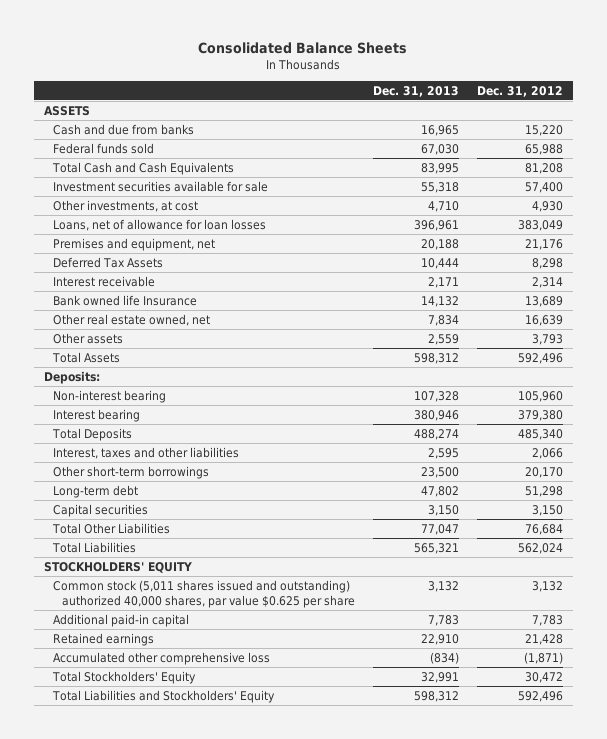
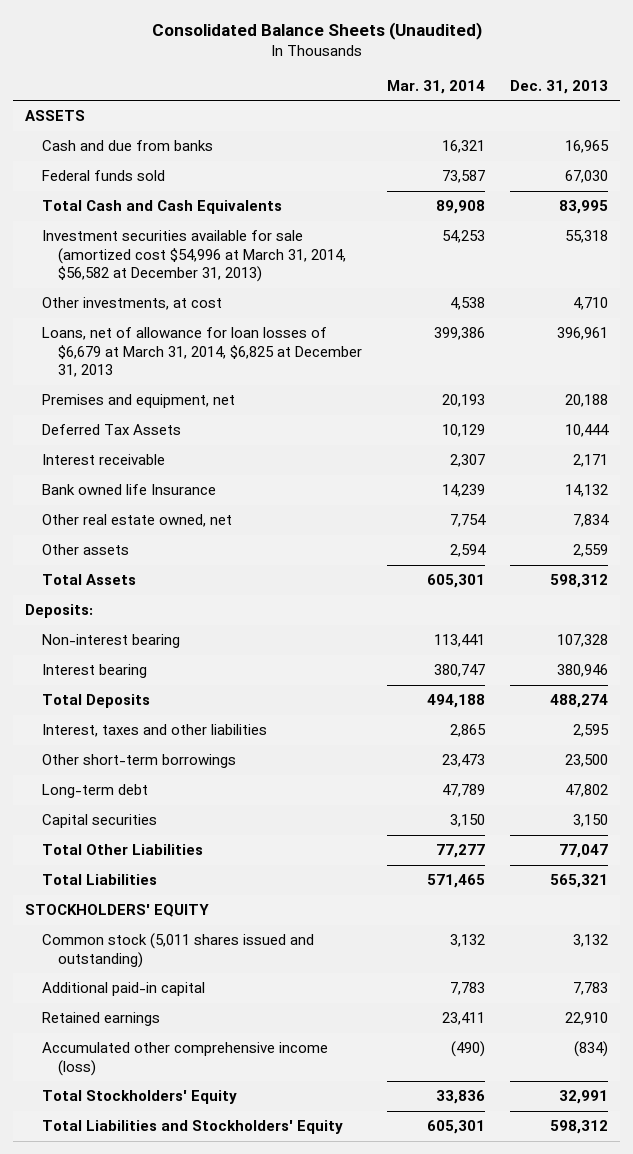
- Consolidated Balance Sheets
+ Consolidated Balance Sheets (Unaudited)
- | Dec. 31, 2013 | Dec. 31, 2012
+ | Mar. 31, 2014 | Dec. 31, 2013
- Investment securities available for sale | 55,318 | 57,400
+ Investment securities available for sale (amortized cost $54,996 at March 31, 2014, $56,582 at December 31, 2013) | 54,253 | 55,318
- Loans, net of allowance for loan losses | 396,961 | 383,049
+ Loans, net of allowance for loan losses of $6,679 at March 31, 2014, $6,825 at December 31, 2013 | 399,386 | 396,961
- Common stock (5,011 shares issued and outstanding) authorized 40,000 shares, par value $0.625 per share | 3,132 | 3,132
+ Common stock (5,011 shares issued and outstanding) | 3,132 | 3,132
- Accumulated other comprehensive loss | (834) | (1,871)
+ Accumulated other comprehensive income (loss) | (490) | (834)

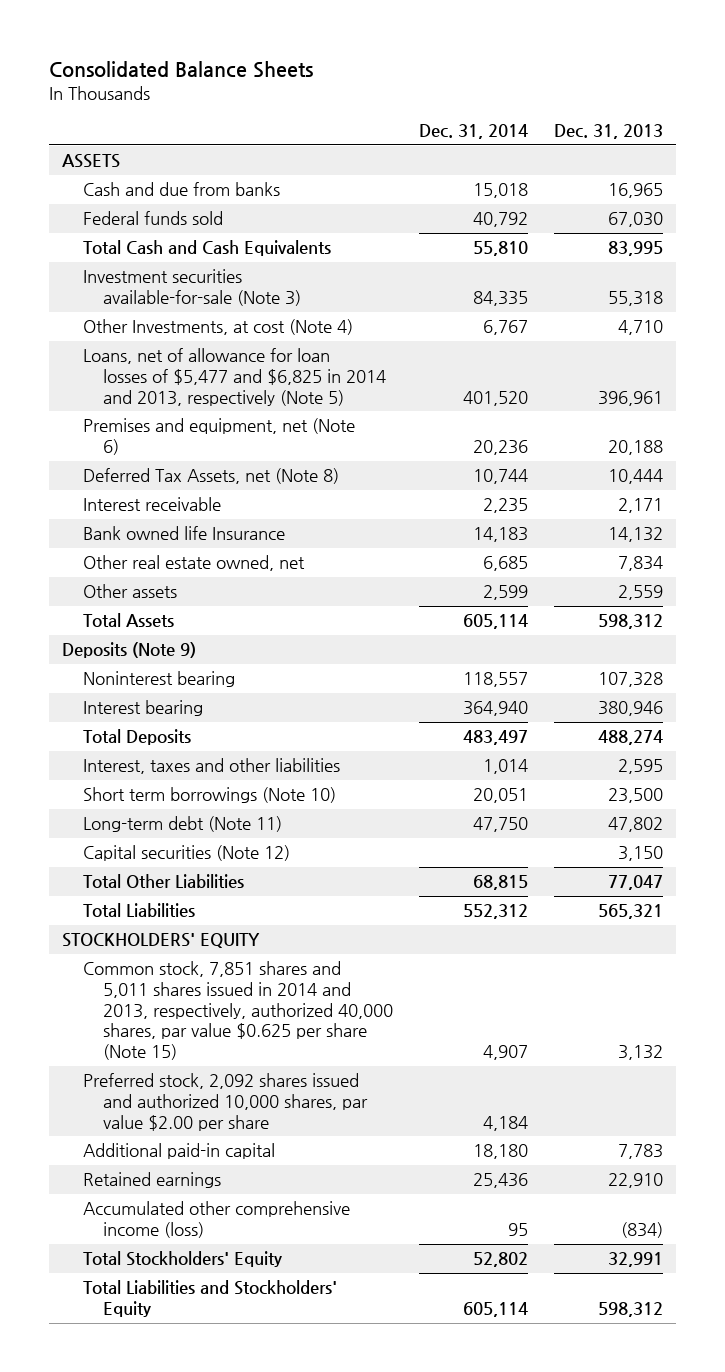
- Consolidated Balance Sheets (Unaudited)
+ Consolidated Balance Sheets
- | Mar. 31, 2014 | Dec. 31, 2013
+ | Dec. 31, 2014 | Dec. 31, 2013
- Investment securities available for sale (amortized cost $54,996 at March 31, 2014, $56,582 at December 31, 2013) | 54,253 | 55,318
- Other investments, at cost | 4,538 | 4,710
- Loans, net of allowance for loan losses of $6,679 at March 31, 2014, $6,825 at December 31, 2013 | 399,386 | 396,961
- Premises and equipment, net | 20,193 | 20,188
- Deferred Tax Assets | 10,129 | 10,444
+ Investment securities available-for-sale (Note 3) | 84,335 | 55,318
+ Other Investments, at cost (Note 4) | 6,767 | 4,710
+ Loans, net of allowance for loan losses of $5,477 and $6,825 in 2014 and 2013, respectively (Note 5) | 401,520 | 396,961
+ Premises and equipment, net (Note 6) | 20,236 | 20,188
+ Deferred Tax Assets, net (Note 8) | 10,744 | 10,444
- Deposits:
- Non-interest bearing | 113,441 | 107,328
+ Deposits (Note 9)
+ Noninterest bearing | 118,557 | 107,328
- Other short-term borrowings | 23,473 | 23,500
- Long-term debt | 47,789 | 47,802
- Capital securities | 3,150 | 3,150
+ Short term borrowings (Note 10) | 20,051 | 23,500
+ Long-term debt (Note 11) | 47,750 | 47,802
+ Capital securities (Note 12) | | 3,150
- Common stock (5,011 shares issued and outstanding) | 3,132 | 3,132
+ Common stock, 7,851 shares and 5,011 shares issued in 2014 and 2013, respectively, authorized 40,000 shares, par value $0.625 per share (Note 15) | 4,907 | 3,132
+ Preferred stock, 2,092 shares issued and authorized 10,000 shares, par value $2.00 per share | 4,184 |

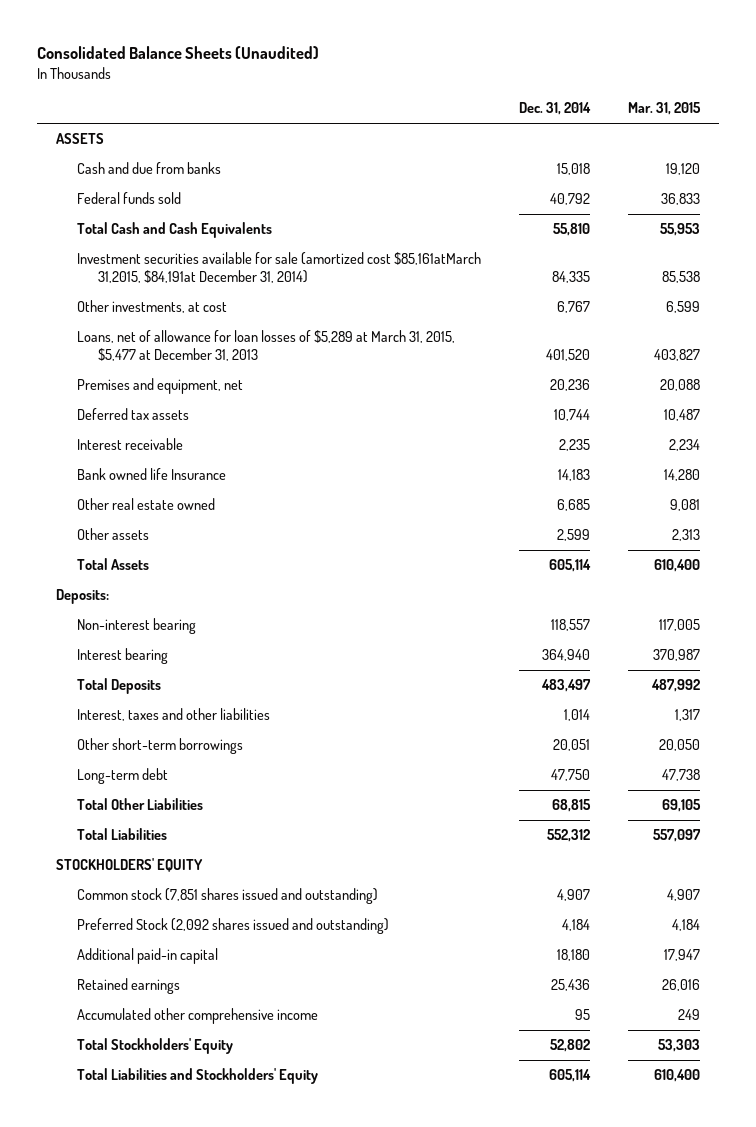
- Consolidated Balance Sheets
+ Consolidated Balance Sheets (Unaudited)
- | Dec. 31, 2014 | Dec. 31, 2013
+ | Dec. 31, 2014 | Mar. 31, 2015
- Investment securities available-for-sale (Note 3) | 84,335 | 55,318
- Other Investments, at cost (Note 4) | 6,767 | 4,710
- Loans, net of allowance for loan losses of $5,477 and $6,825 in 2014 and 2013, respectively (Note 5) | 401,520 | 396,961
- Premises and equipment, net (Note 6) | 20,236 | 20,188
- Deferred Tax Assets, net (Note 8) | 10,744 | 10,444
+ Investment securities available for sale (amortized cost $85,161atMarch 31,2015, $84,191at December 31, 2014) | 84,335 | 85,538
+ Other investments, at cost | 6,767 | 6,599
+ Loans, net of allowance for loan losses of $5,289 at March 31, 2015, $5,477 at December 31, 2013 | 401,520 | 403,827
+ Premises and equipment, net | 20,236 | 20,088
+ Deferred tax assets | 10,744 | 10,487
- Other real estate owned, net | 6,685 | 7,834
+ Other real estate owned | 6,685 | 9,081
- Deposits (Note 9)
- Noninterest bearing | 118,557 | 107,328
+ Deposits:
+ Non-interest bearing | 118,557 | 117,005
- Short term borrowings (Note 10) | 20,051 | 23,500
- Long-term debt (Note 11) | 47,750 | 47,802
- Capital securities (Note 12) | | 3,150
+ Other short-term borrowings | 20,051 | 20,050
+ Long-term debt | 47,750 | 47,738
- Common stock, 7,851 shares and 5,011 shares issued in 2014 and 2013, respectively, authorized 40,000 shares, par value $0.625 per share (Note 15) | 4,907 | 3,132
- Preferred stock, 2,092 shares issued and authorized 10,000 shares, par value $2.00 per share | 4,184 |
+ Common stock (7,851 shares issued and outstanding) | 4,907 | 4,907
+ Preferred Stock (2,092 shares issued and outstanding) | 4,184 | 4,184
- Accumulated other comprehensive income (loss) | 95 | (834)
+ Accumulated other comprehensive income | 95 | 249

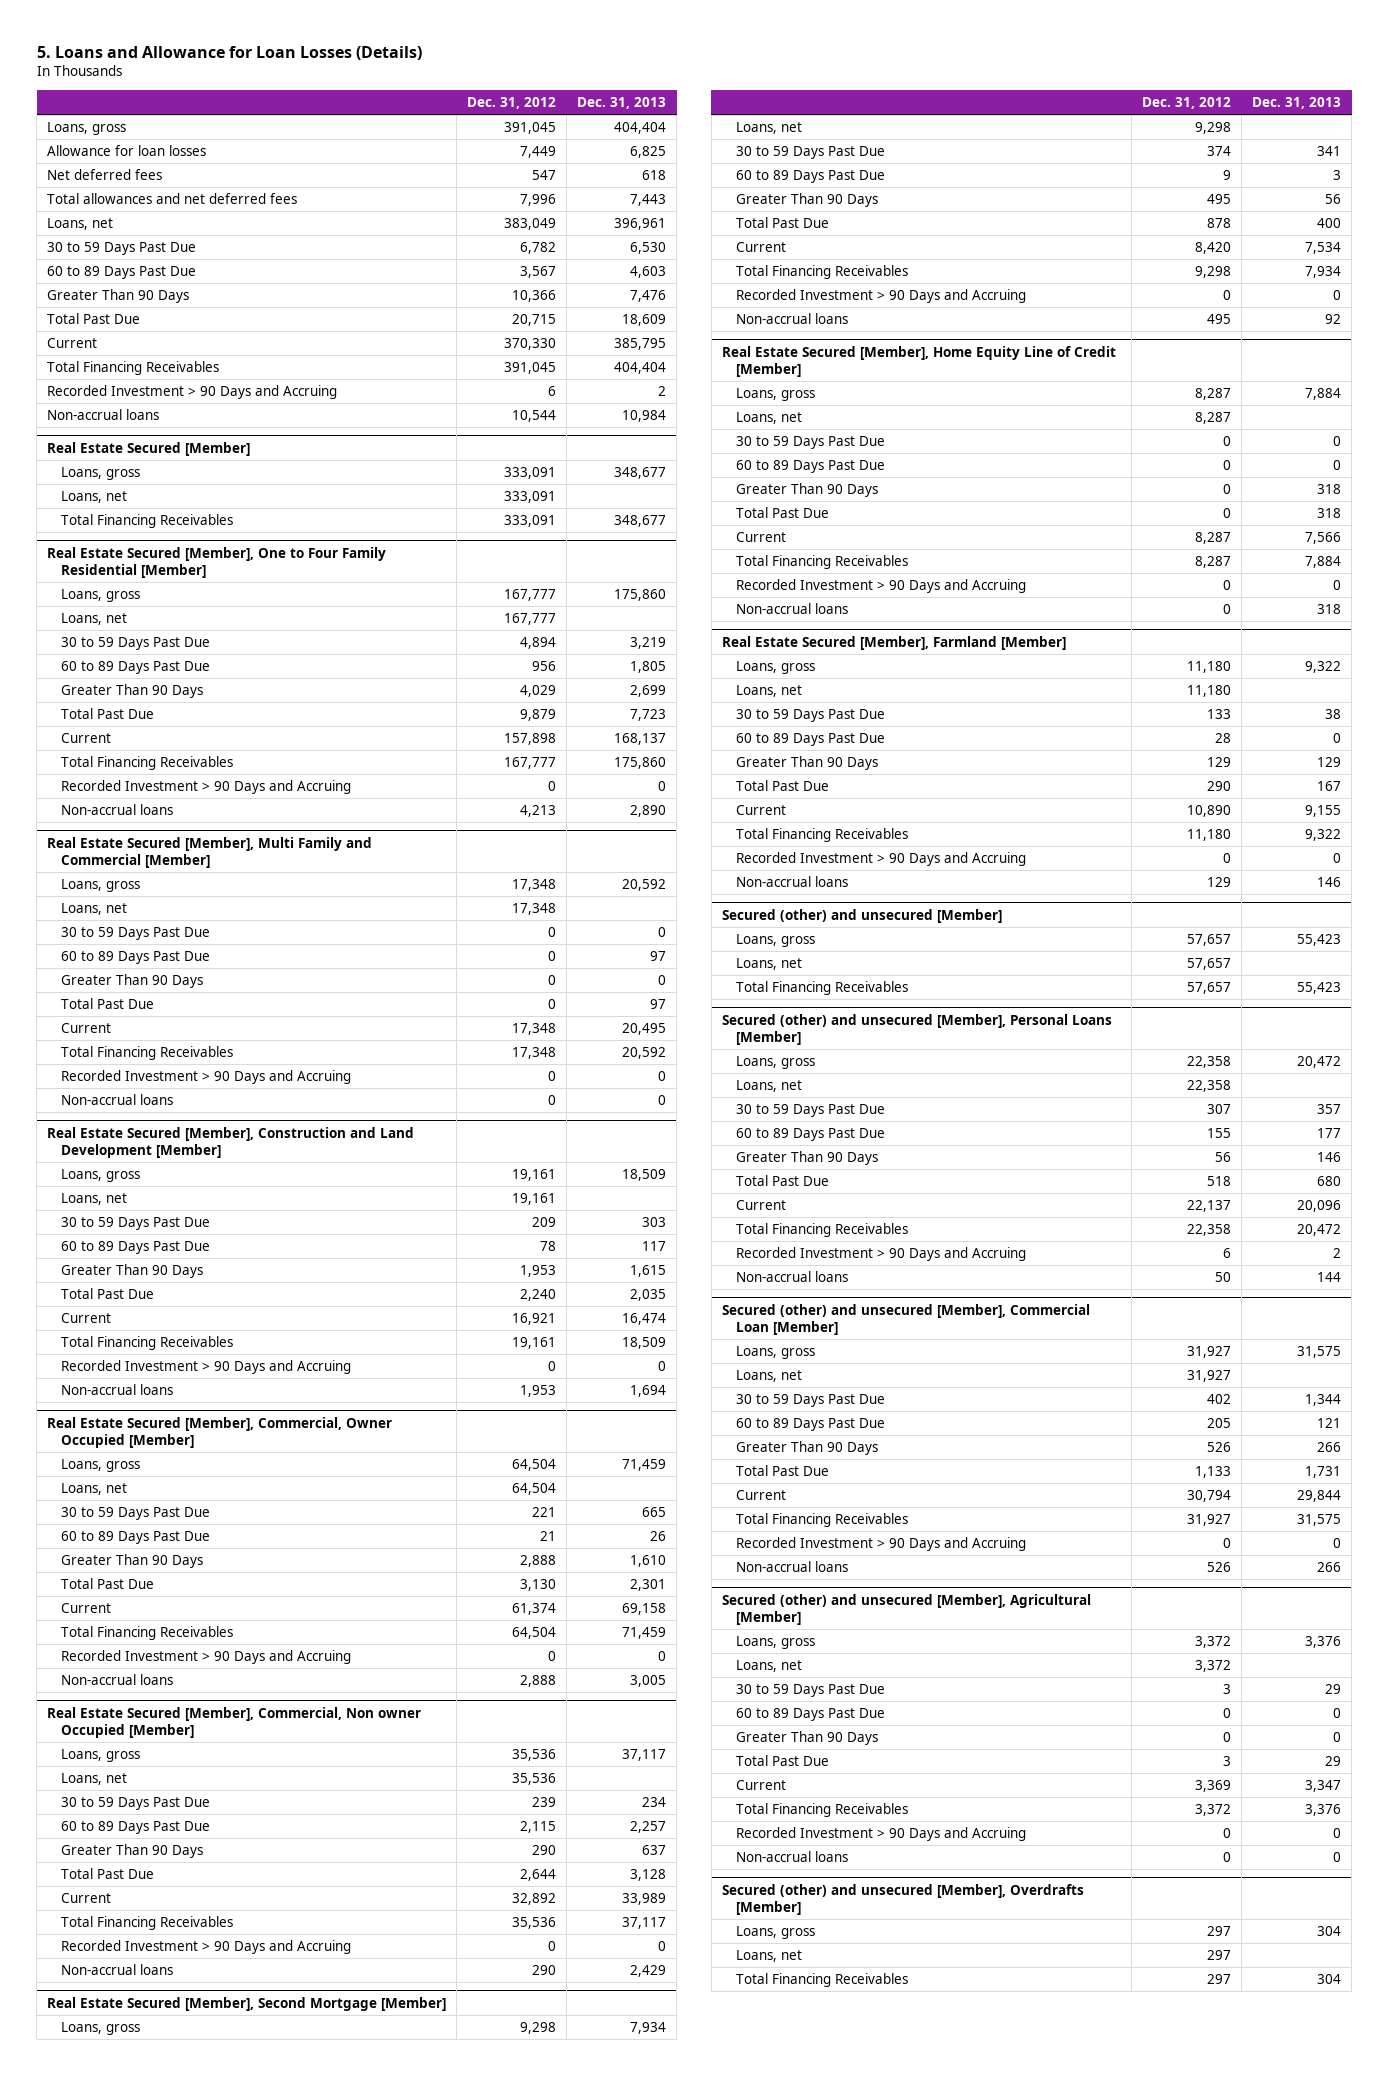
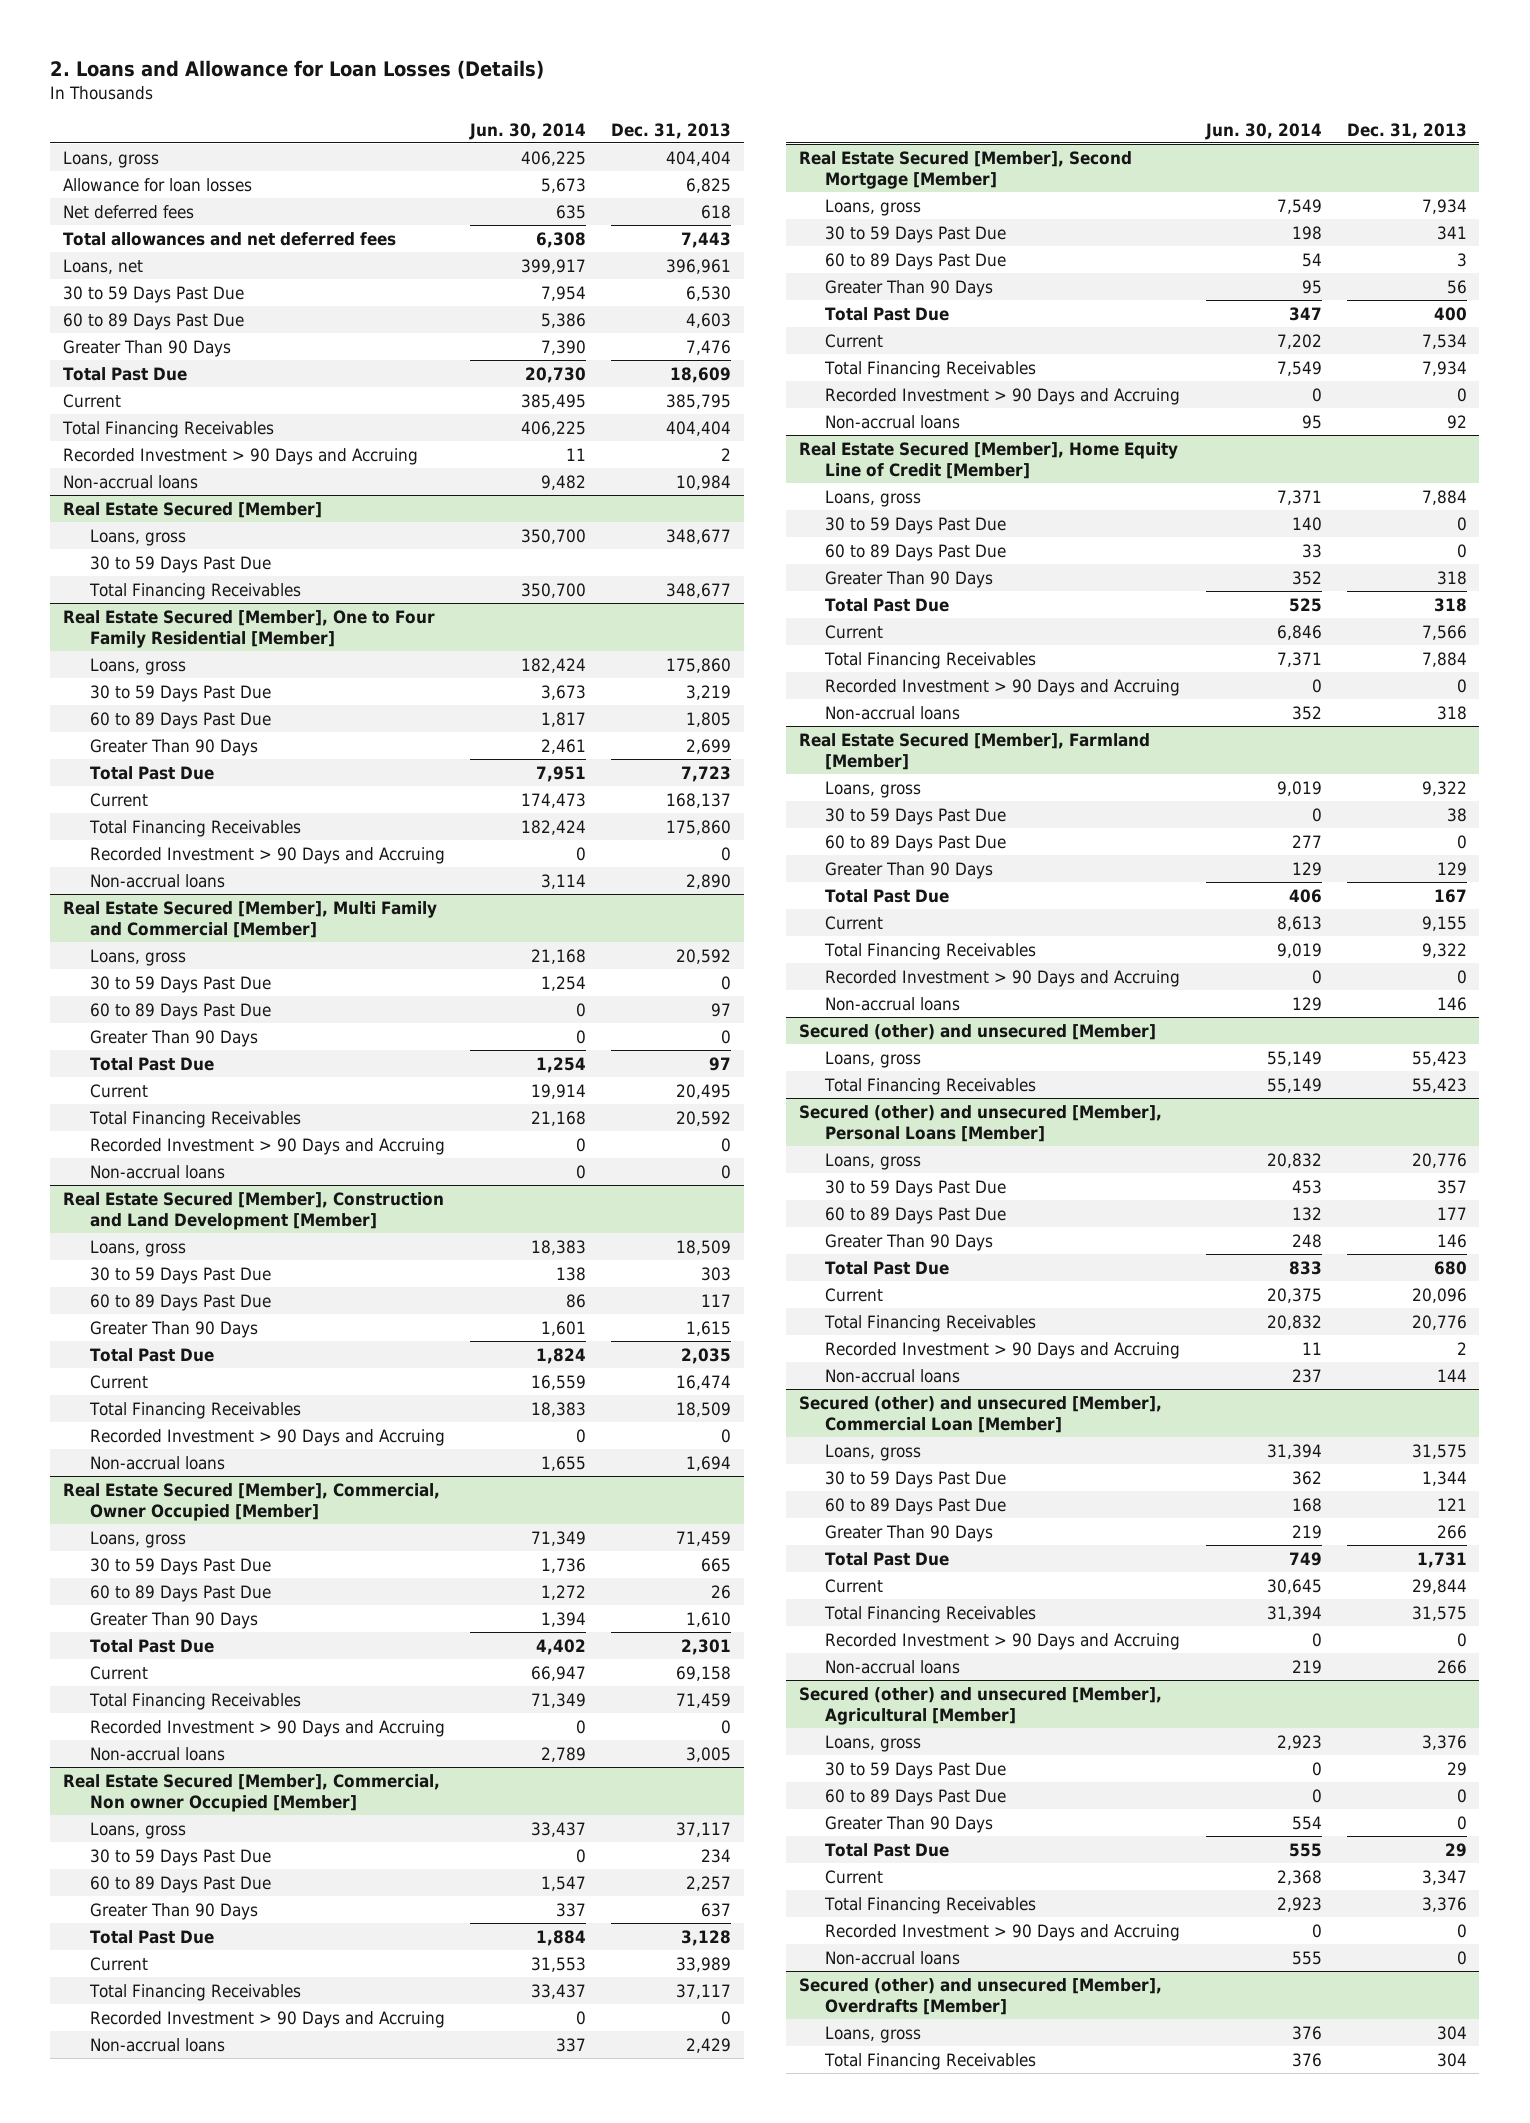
- 5. Loans and Allowance for Loan Losses (Details)
+ 2. Loans and Allowance for Loan Losses (Details)
- | Dec. 31, 2012 | Dec. 31, 2013
+ | Jun. 30, 2014 | Dec. 31, 2013
@ Real Estate Secured [Member]
- Loans, net | 333,091 |
+ 30 to 59 Days Past Due
@ Real Estate Secured [Member], One to Four Family Residential [Member]
- Loans, net | 167,777 |
@ Real Estate Secured [Member], Multi Family and Commercial [Member]
- Loans, net | 17,348 |
@ Real Estate Secured [Member], Construction and Land Development [Member]
- Loans, net | 19,161 |
@ Real Estate Secured [Member], Commercial, Owner Occupied [Member]
- Loans, net | 64,504 |
@ Real Estate Secured [Member], Commercial, Non owner Occupied [Member]
- Loans, net | 35,536 |
@ Real Estate Secured [Member], Second Mortgage [Member]
- Loans, net | 9,298 |
@ Real Estate Secured [Member], Home Equity Line of Credit [Member]
- Loans, net | 8,287 |
@ Real Estate Secured [Member], Farmland [Member]
- Loans, net | 11,180 |
@ Secured (other) and unsecured [Member]
- Loans, net | 57,657 |
@ Secured (other) and unsecured [Member], Personal Loans [Member]
- Loans, gross | 22,358 | 20,472
- Loans, net | 22,358 |
+ Loans, gross | 20,832 | 20,776
- Total Financing Receivables | 22,358 | 20,472
+ Total Financing Receivables | 20,832 | 20,776
@ Secured (other) and unsecured [Member], Commercial Loan [Member]
- Loans, net | 31,927 |
@ Secured (other) and unsecured [Member], Agricultural [Member]
- Loans, net | 3,372 |
@ Secured (other) and unsecured [Member], Overdrafts [Member]
- Loans, net | 297 |

